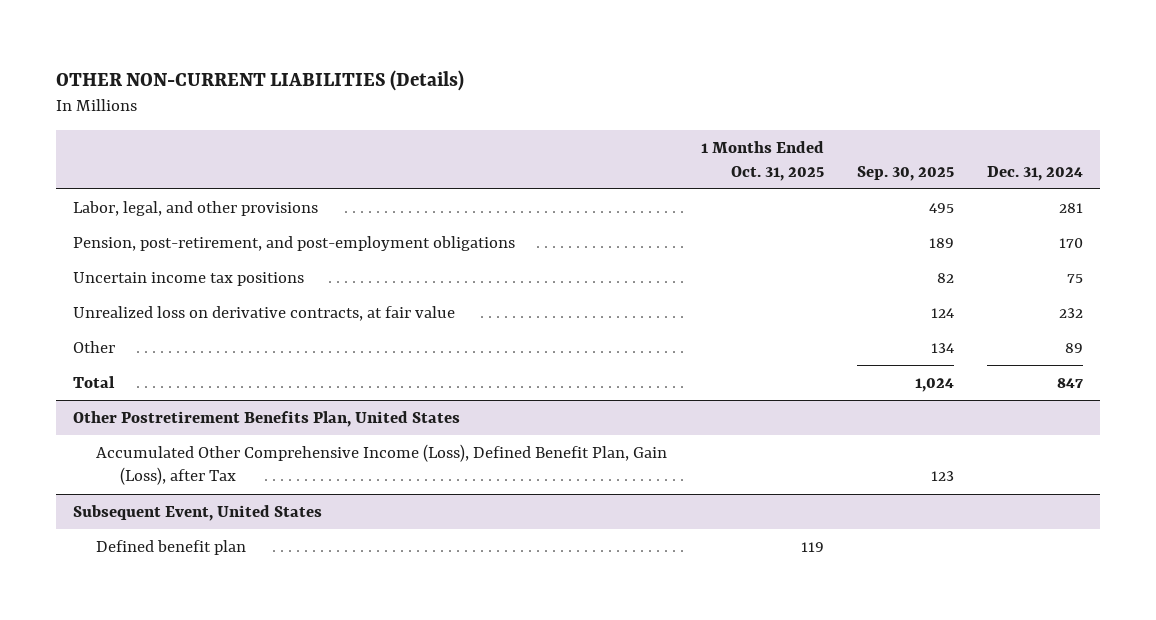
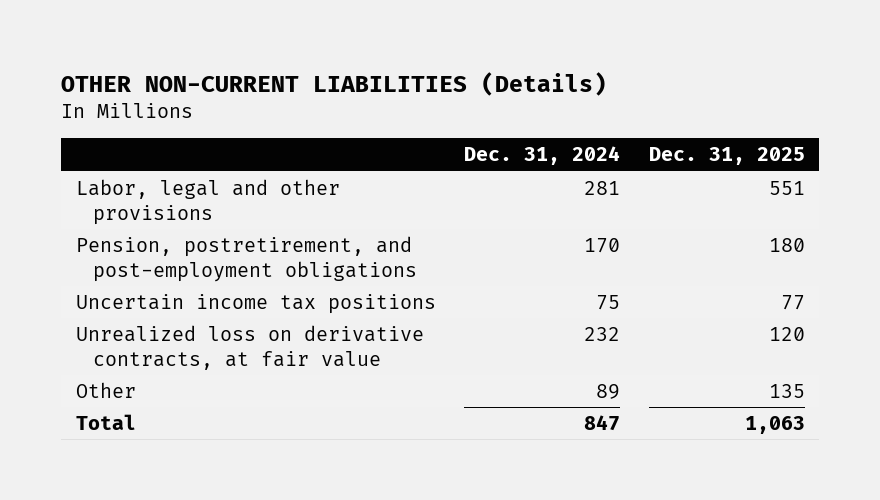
- | 1 Months Ended Oct. 31, 2025 | Sep. 30, 2025 | Dec. 31, 2024
+ | Dec. 31, 2024 | Dec. 31, 2025
- Labor, legal, and other provisions | | 495 | 281
- Pension, post-retirement, and post-employment obligations | | 189 | 170
+ Labor, legal and other provisions | 281 | 551
+ Pension, postretirement, and post-employment obligations | 170 | 180
- Other Postretirement Benefits Plan, United States
- Accumulated Other Comprehensive Income (Loss), Defined Benefit Plan, Gain (Loss), after Tax | | 123 |
- Subsequent Event, United States
- Defined benefit plan | 119 | |

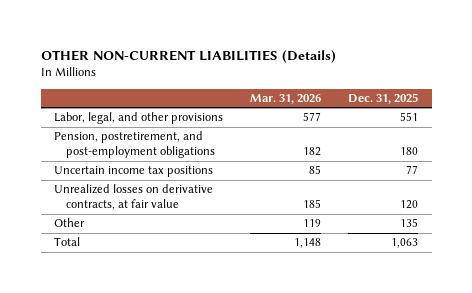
- | Dec. 31, 2024 | Dec. 31, 2025
+ | Mar. 31, 2026 | Dec. 31, 2025
- Labor, legal and other provisions | 281 | 551
+ Labor, legal, and other provisions | 577 | 551
- Unrealized loss on derivative contracts, at fair value | 232 | 120
+ Unrealized losses on derivative contracts, at fair value | 185 | 120

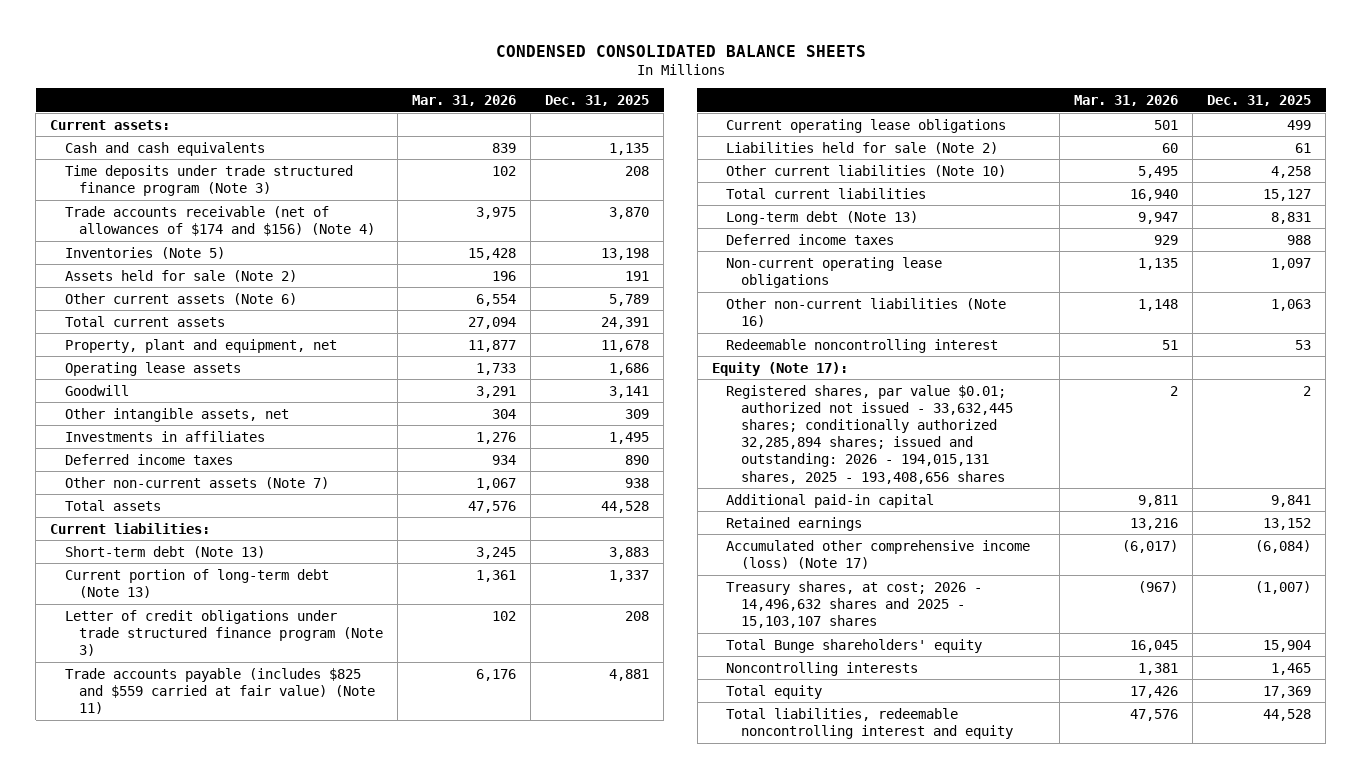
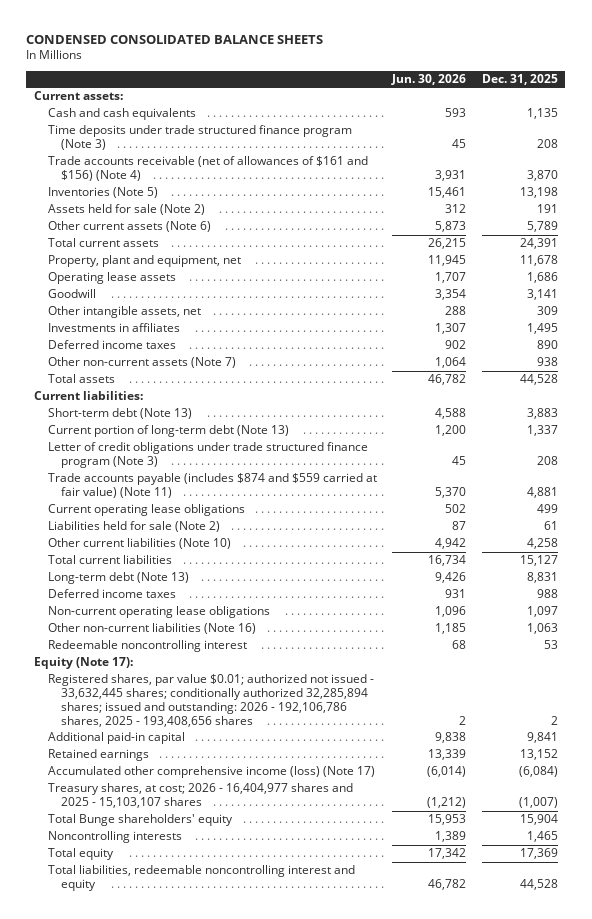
- | Mar. 31, 2026 | Dec. 31, 2025
+ | Jun. 30, 2026 | Dec. 31, 2025
- Trade accounts receivable (net of allowances of $174 and $156) (Note 4) | 3,975 | 3,870
+ Trade accounts receivable (net of allowances of $161 and $156) (Note 4) | 3,931 | 3,870
- Trade accounts payable (includes $825 and $559 carried at fair value) (Note 11) | 6,176 | 4,881
+ Trade accounts payable (includes $874 and $559 carried at fair value) (Note 11) | 5,370 | 4,881
- Registered shares, par value $0.01; authorized not issued - 33,632,445 shares; conditionally authorized 32,285,894 shares; issued and outstanding: 2026 - 194,015,131 shares, 2025 - 193,408,656 shares | 2 | 2
+ Registered shares, par value $0.01; authorized not issued - 33,632,445 shares; conditionally authorized 32,285,894 shares; issued and outstanding: 2026 - 192,106,786 shares, 2025 - 193,408,656 shares | 2 | 2
- Treasury shares, at cost; 2026 - 14,496,632 shares and 2025 - 15,103,107 shares | (967) | (1,007)
+ Treasury shares, at cost; 2026 - 16,404,977 shares and 2025 - 15,103,107 shares | (1,212) | (1,007)

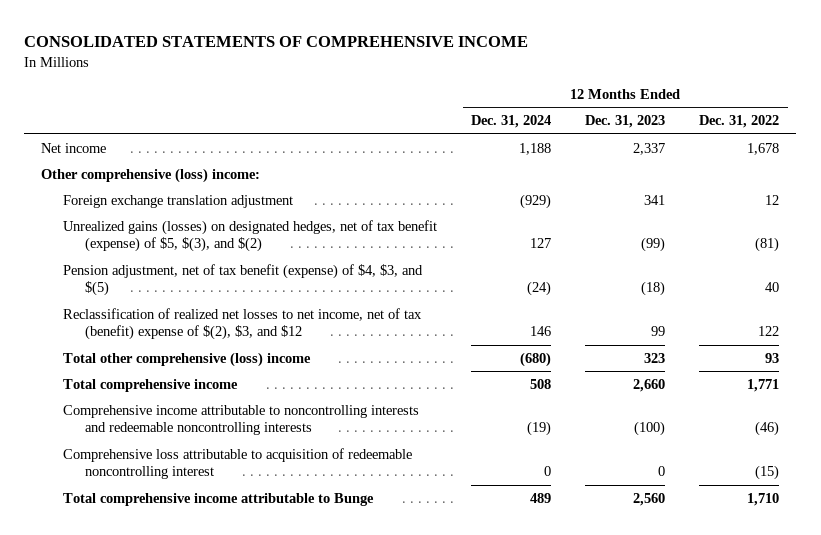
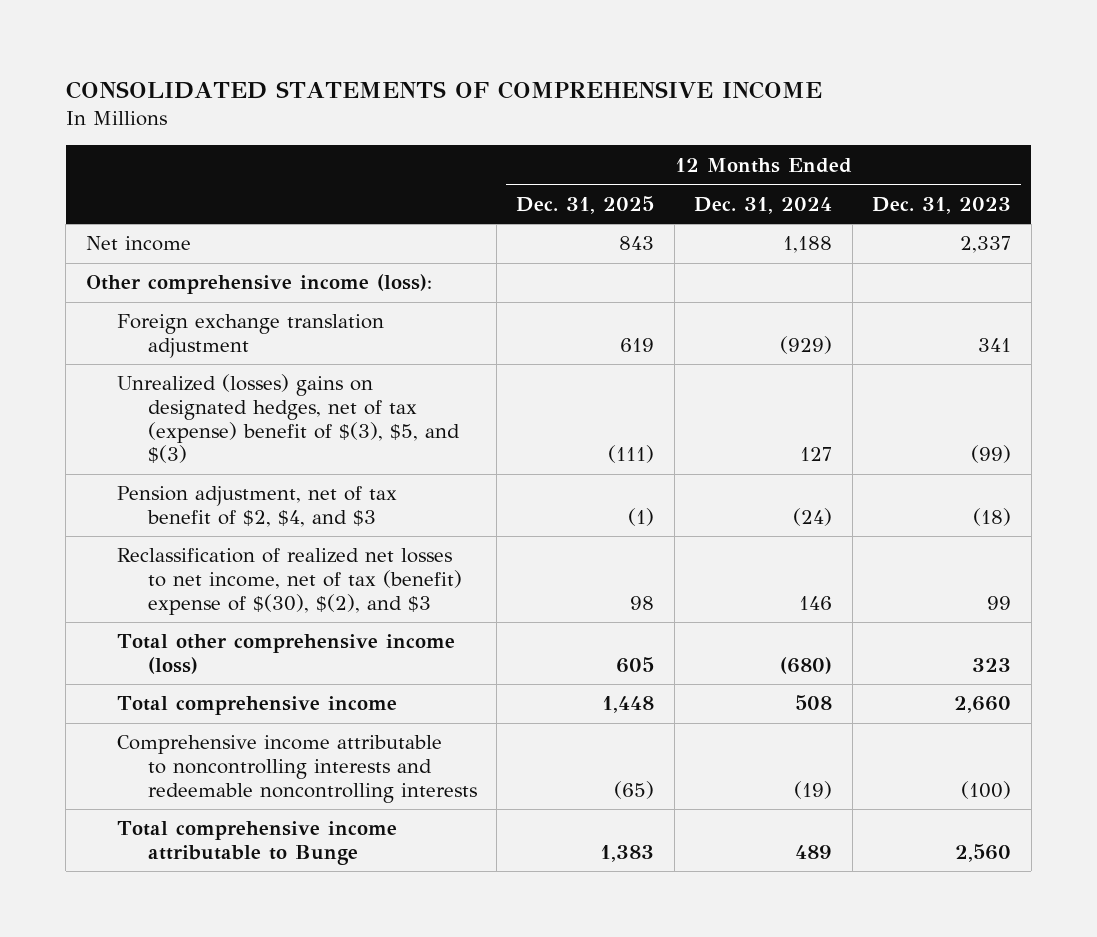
- | 12 Months Ended Dec. 31, 2024 | 12 Months Ended Dec. 31, 2023 | 12 Months Ended Dec. 31, 2022
+ | 12 Months Ended Dec. 31, 2025 | 12 Months Ended Dec. 31, 2024 | 12 Months Ended Dec. 31, 2023
- Other comprehensive (loss) income:
+ Other comprehensive income (loss):
- Unrealized gains (losses) on designated hedges, net of tax benefit (expense) of $5, $(3), and $(2) | 127 | (99) | (81)
- Pension adjustment, net of tax benefit (expense) of $4, $3, and $(5) | (24) | (18) | 40
- Reclassification of realized net losses to net income, net of tax (benefit) expense of $(2), $3, and $12 | 146 | 99 | 122
- Total other comprehensive (loss) income | (680) | 323 | 93
+ Unrealized (losses) gains on designated hedges, net of tax (expense) benefit of $(3), $5, and $(3) | (111) | 127 | (99)
+ Pension adjustment, net of tax benefit of $2, $4, and $3 | (1) | (24) | (18)
+ Reclassification of realized net losses to net income, net of tax (benefit) expense of $(30), $(2), and $3 | 98 | 146 | 99
+ Total other comprehensive income (loss) | 605 | (680) | 323
- Comprehensive loss attributable to acquisition of redeemable noncontrolling interest | 0 | 0 | (15)

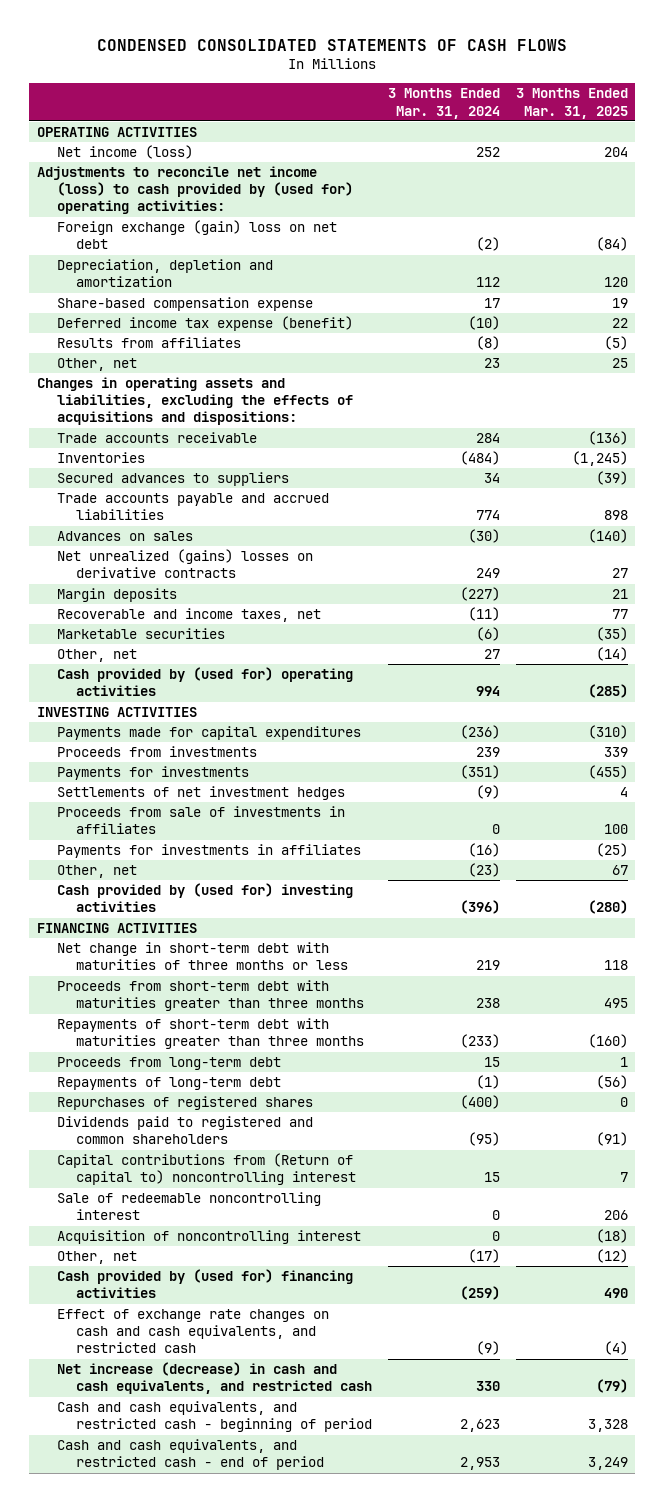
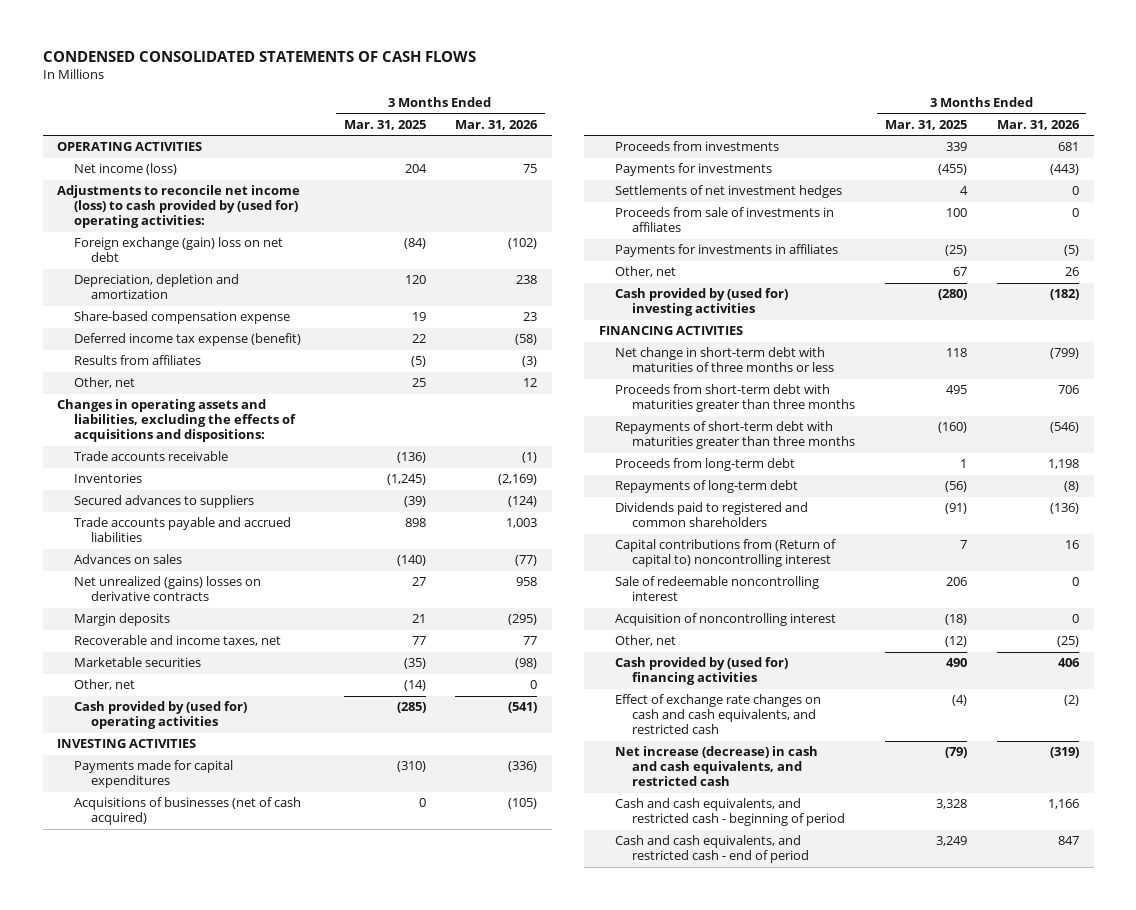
- | 3 Months Ended Mar. 31, 2024 | 3 Months Ended Mar. 31, 2025
+ | 3 Months Ended Mar. 31, 2025 | 3 Months Ended Mar. 31, 2026
+ Acquisitions of businesses (net of cash acquired) | 0 | (105)
- Repurchases of registered shares | (400) | 0

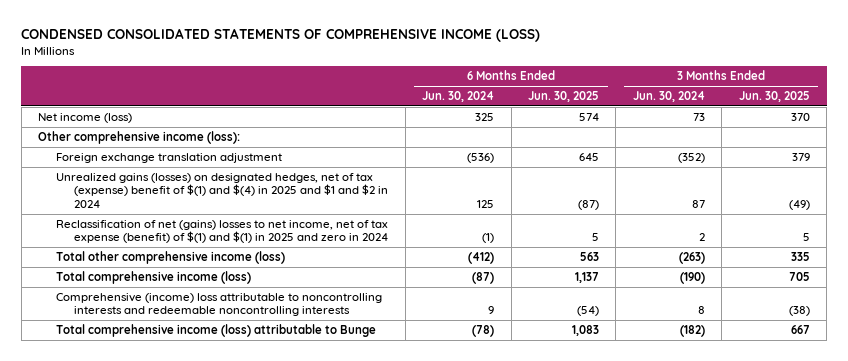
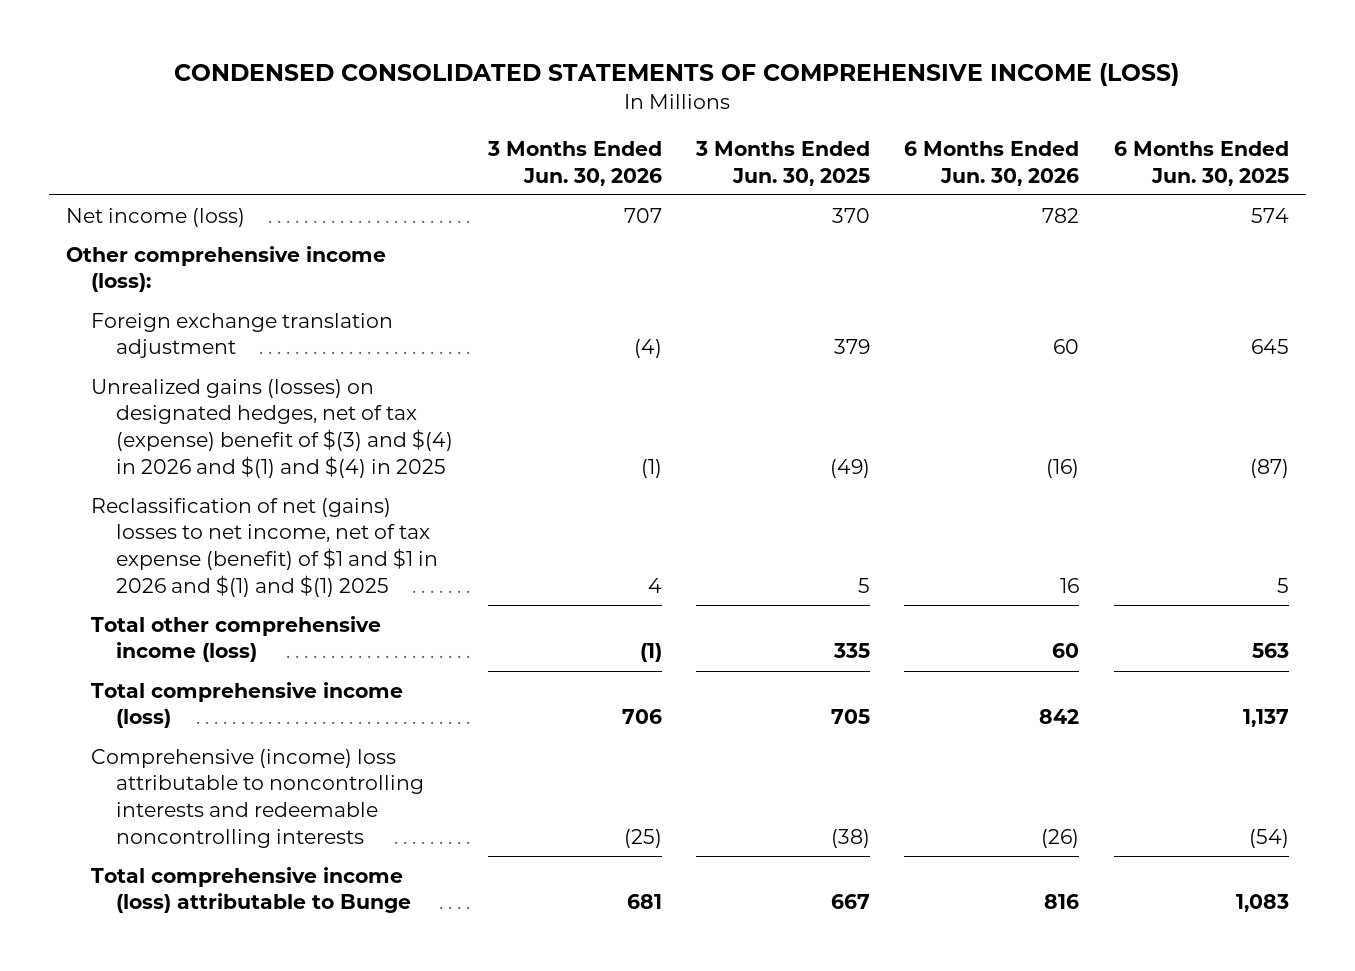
- | 6 Months Ended Jun. 30, 2024 | 6 Months Ended Jun. 30, 2025 | 3 Months Ended Jun. 30, 2024 | 3 Months Ended Jun. 30, 2025
+ | 3 Months Ended Jun. 30, 2026 | 3 Months Ended Jun. 30, 2025 | 6 Months Ended Jun. 30, 2026 | 6 Months Ended Jun. 30, 2025
- Unrealized gains (losses) on designated hedges, net of tax (expense) benefit of $(1) and $(4) in 2025 and $1 and $2 in 2024 | 125 | (87) | 87 | (49)
- Reclassification of net (gains) losses to net income, net of tax expense (benefit) of $(1) and $(1) in 2025 and zero in 2024 | (1) | 5 | 2 | 5
+ Unrealized gains (losses) on designated hedges, net of tax (expense) benefit of $(3) and $(4) in 2026 and $(1) and $(4) in 2025 | (1) | (49) | (16) | (87)
+ Reclassification of net (gains) losses to net income, net of tax expense (benefit) of $1 and $1 in 2026 and $(1) and $(1) 2025 | 4 | 5 | 16 | 5

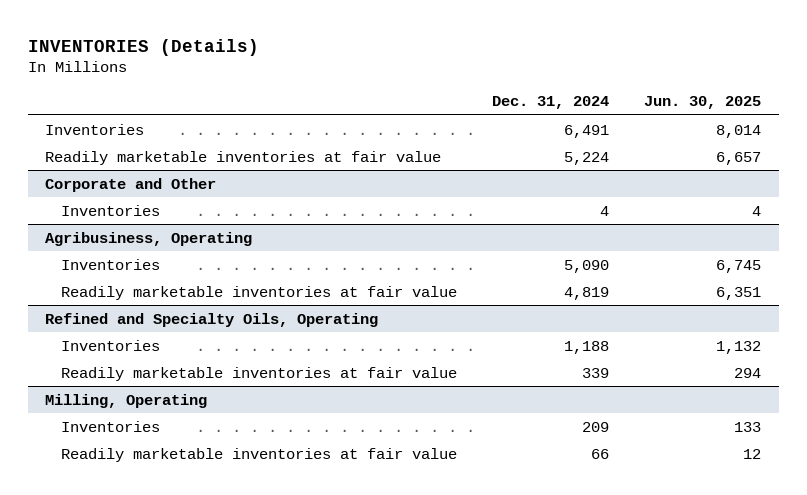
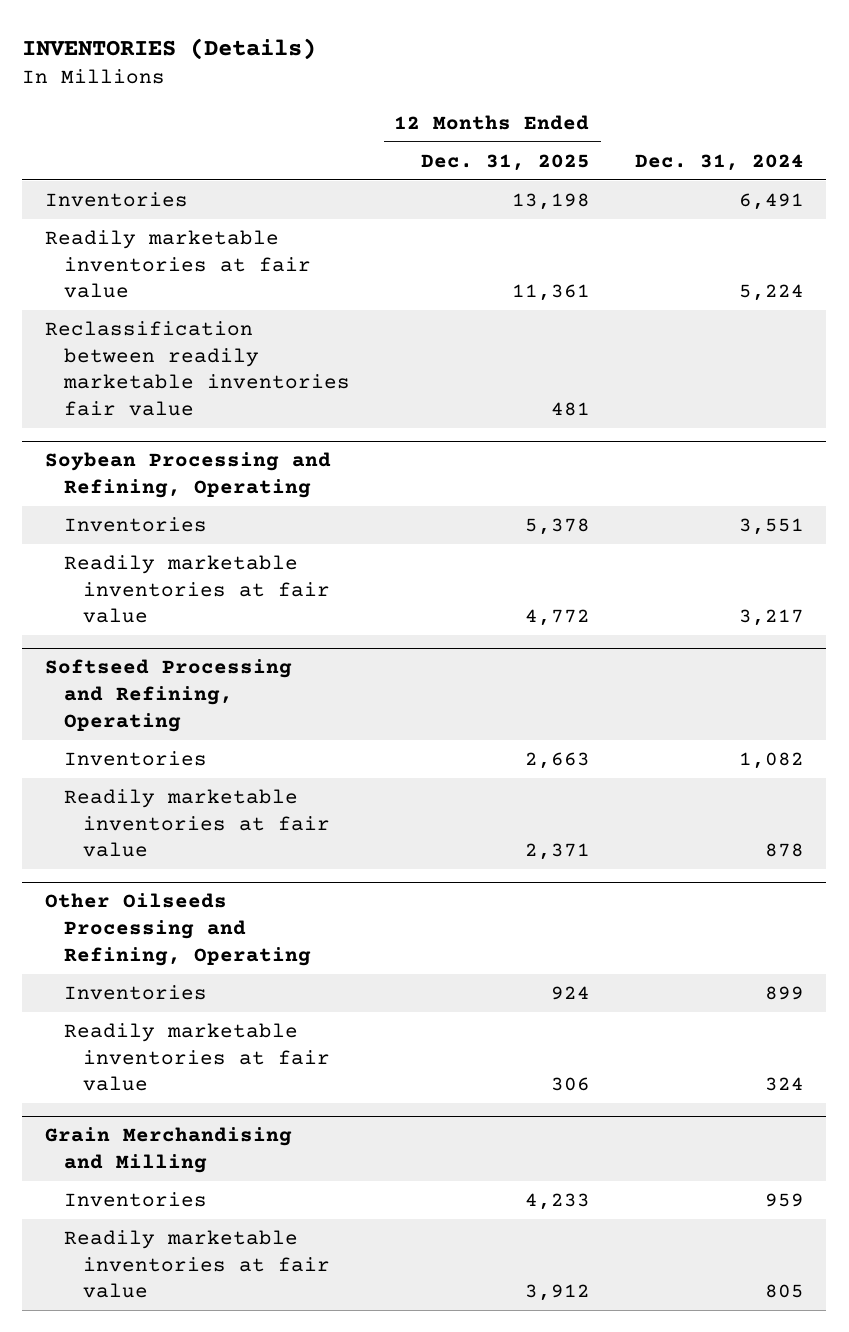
- | Dec. 31, 2024 | Jun. 30, 2025
+ | 12 Months Ended Dec. 31, 2025 | Dec. 31, 2024
- Corporate and Other
- Inventories | 4 | 4
- Agribusiness, Operating
- Inventories | 5,090 | 6,745
- Readily marketable inventories at fair value | 4,819 | 6,351
- Refined and Specialty Oils, Operating
- Inventories | 1,188 | 1,132
- Readily marketable inventories at fair value | 339 | 294
- Milling, Operating
- Inventories | 209 | 133
- Readily marketable inventories at fair value | 66 | 12
+ Reclassification between readily marketable inventories fair value | 481 |
+ Soybean Processing and Refining, Operating
+ Inventories | 5,378 | 3,551
+ Readily marketable inventories at fair value | 4,772 | 3,217
+ Softseed Processing and Refining, Operating
+ Inventories | 2,663 | 1,082
+ Readily marketable inventories at fair value | 2,371 | 878
+ Other Oilseeds Processing and Refining, Operating
+ Inventories | 924 | 899
+ Readily marketable inventories at fair value | 306 | 324
+ Grain Merchandising and Milling
+ Inventories | 4,233 | 959
+ Readily marketable inventories at fair value | 3,912 | 805

